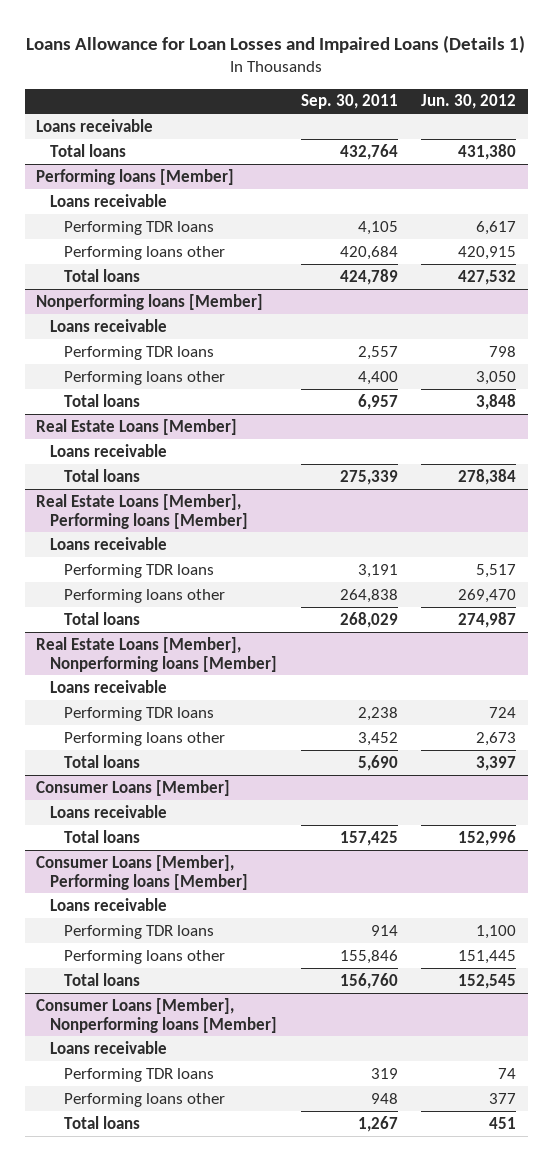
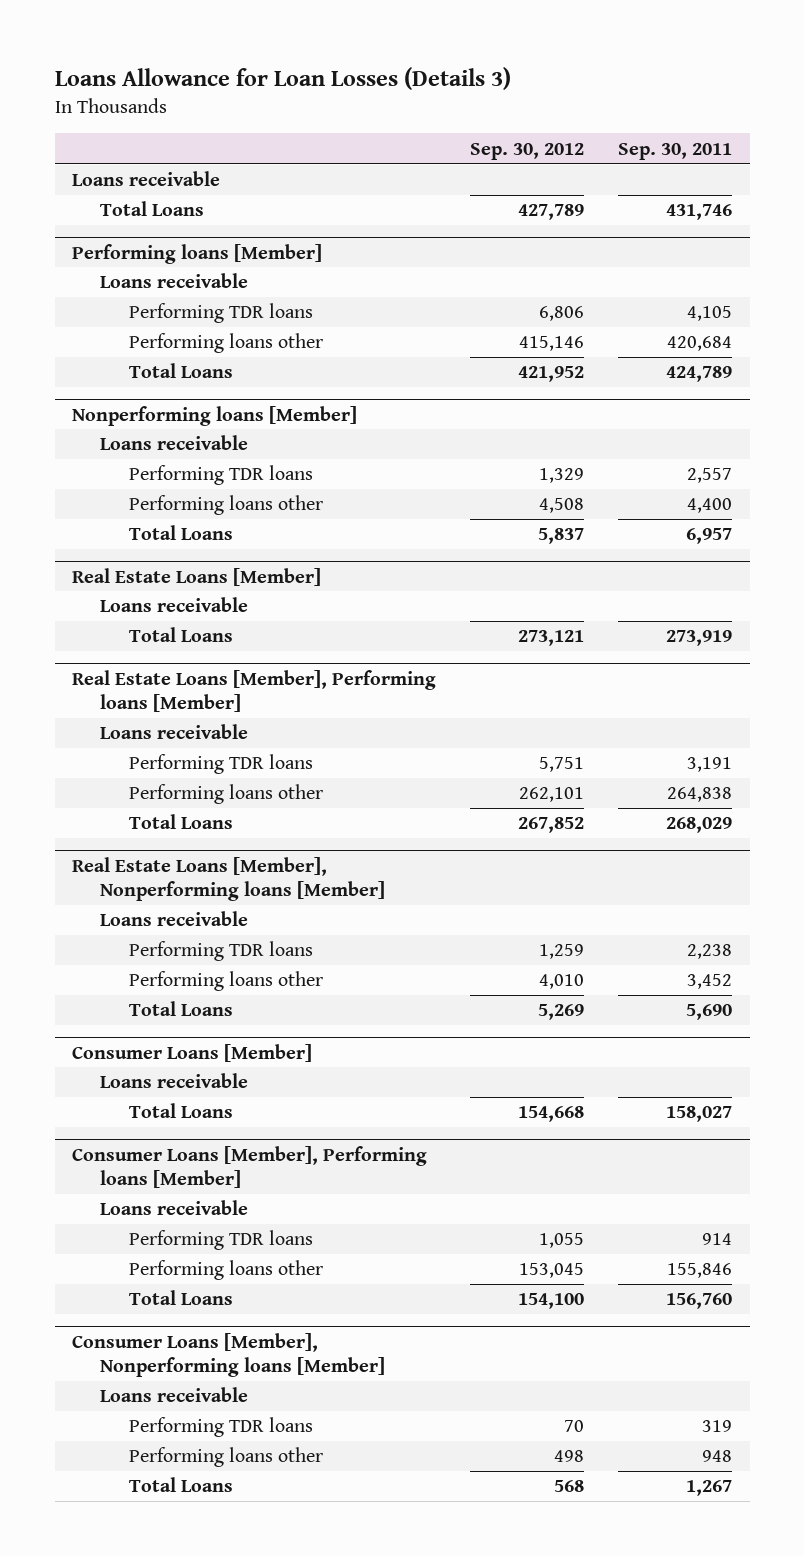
- Loans Allowance for Loan Losses and Impaired Loans (Details 1)
+ Loans Allowance for Loan Losses (Details 3)
- | Sep. 30, 2011 | Jun. 30, 2012
+ | Sep. 30, 2012 | Sep. 30, 2011
- Total loans | 432,764 | 431,380
+ Total Loans | 427,789 | 431,746
@ Performing loans [Member]
- Total loans | 424,789 | 427,532
+ Total Loans | 421,952 | 424,789
@ Nonperforming loans [Member]
- Total loans | 6,957 | 3,848
+ Total Loans | 5,837 | 6,957
@ Real Estate Loans [Member]
- Total loans | 275,339 | 278,384
+ Total Loans | 273,121 | 273,919
@ Real Estate Loans [Member], Performing loans [Member]
- Total loans | 268,029 | 274,987
+ Total Loans | 267,852 | 268,029
@ Real Estate Loans [Member], Nonperforming loans [Member]
- Total loans | 5,690 | 3,397
+ Total Loans | 5,269 | 5,690
@ Consumer Loans [Member]
- Total loans | 157,425 | 152,996
+ Total Loans | 154,668 | 158,027
@ Consumer Loans [Member], Performing loans [Member]
- Total loans | 156,760 | 152,545
+ Total Loans | 154,100 | 156,760
@ Consumer Loans [Member], Nonperforming loans [Member]
- Total loans | 1,267 | 451
+ Total Loans | 568 | 1,267

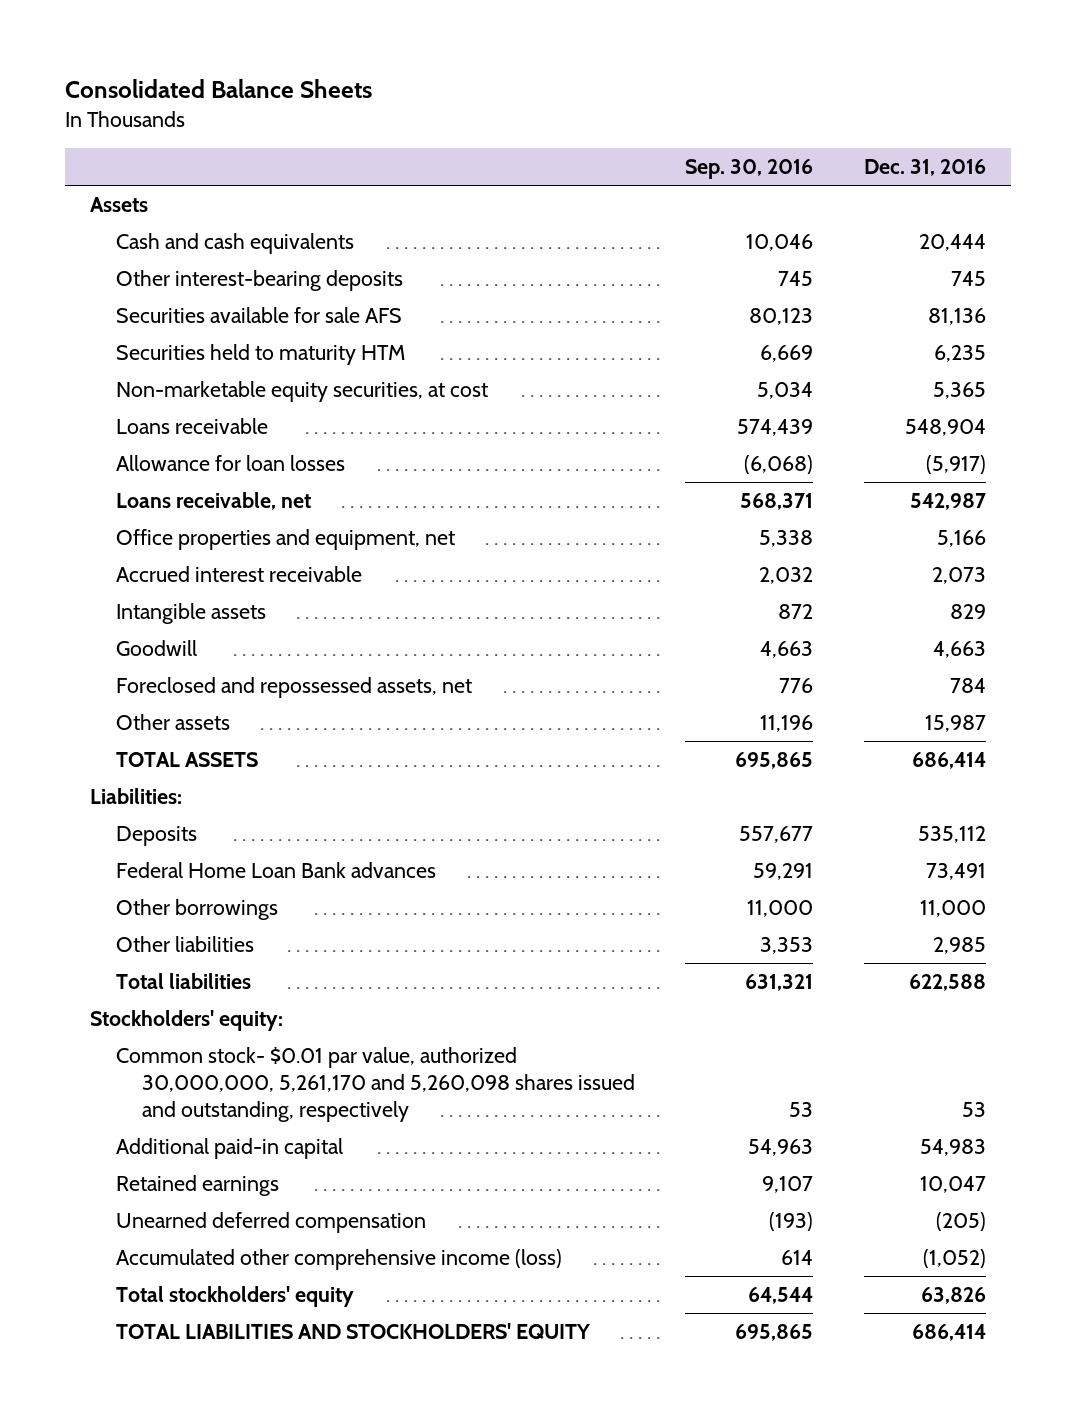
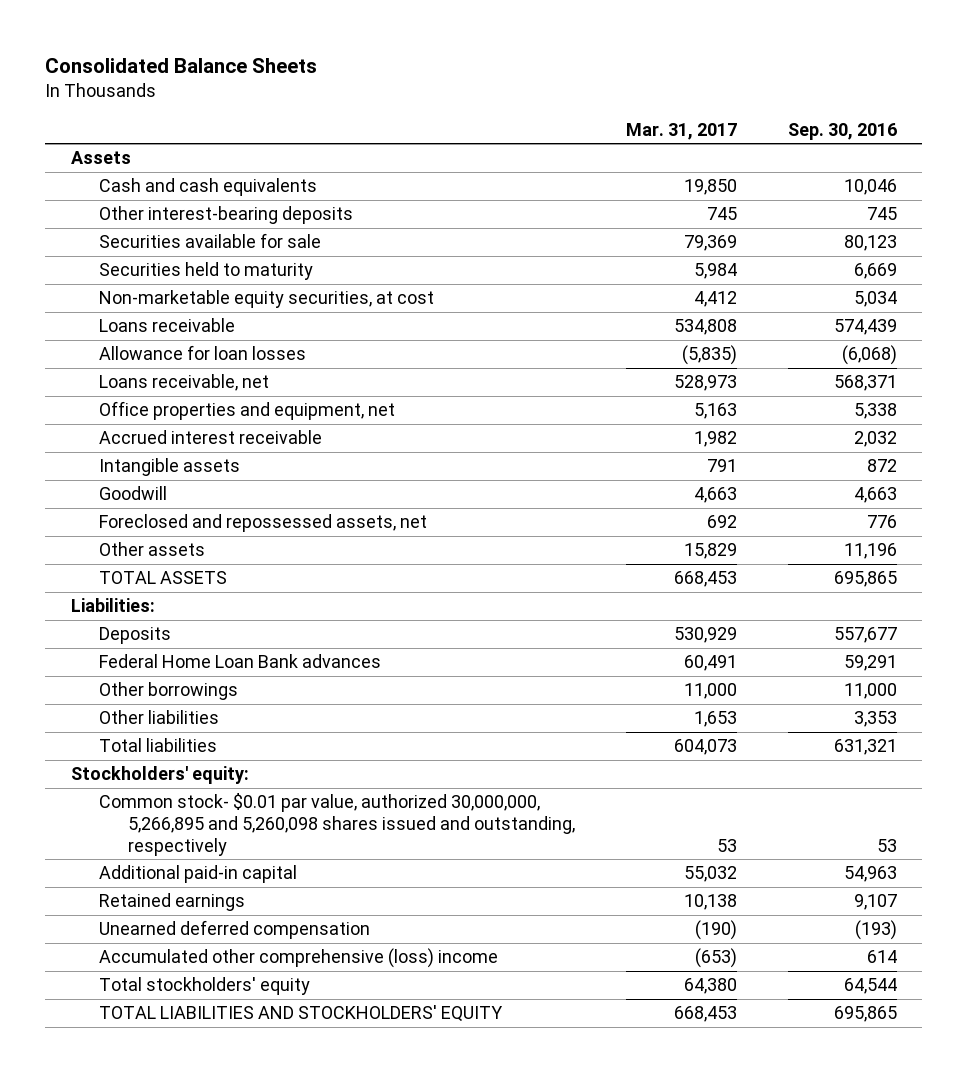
- | Sep. 30, 2016 | Dec. 31, 2016
+ | Mar. 31, 2017 | Sep. 30, 2016
- Securities available for sale AFS | 80,123 | 81,136
- Securities held to maturity HTM | 6,669 | 6,235
+ Securities available for sale | 79,369 | 80,123
+ Securities held to maturity | 5,984 | 6,669
- Common stock- $0.01 par value, authorized 30,000,000, 5,261,170 and 5,260,098 shares issued and outstanding, respectively | 53 | 53
+ Common stock- $0.01 par value, authorized 30,000,000, 5,266,895 and 5,260,098 shares issued and outstanding, respectively | 53 | 53
- Accumulated other comprehensive income (loss) | 614 | (1,052)
+ Accumulated other comprehensive (loss) income | (653) | 614

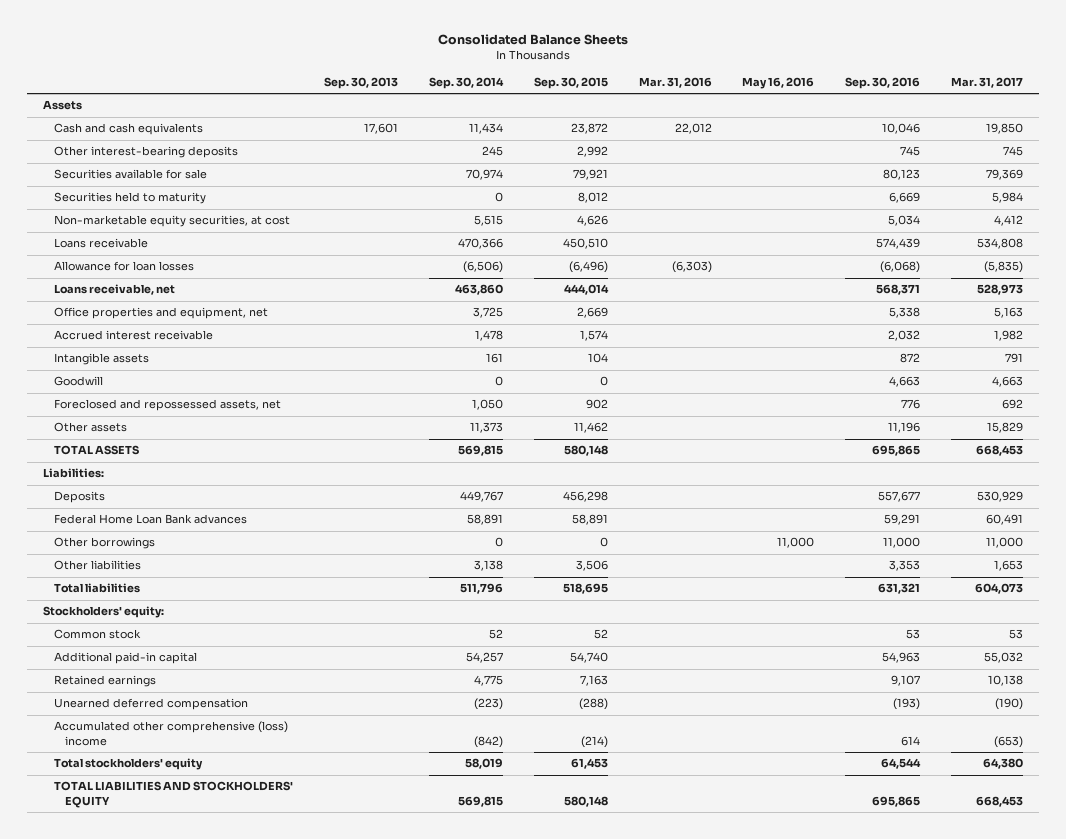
- | Mar. 31, 2017 | Sep. 30, 2016
+ | Sep. 30, 2013 | Sep. 30, 2014 | Sep. 30, 2015 | Mar. 31, 2016 | May 16, 2016 | Sep. 30, 2016 | Mar. 31, 2017
- Common stock- $0.01 par value, authorized 30,000,000, 5,266,895 and 5,260,098 shares issued and outstanding, respectively | 53 | 53
+ Common stock | | 52 | 52 | | | 53 | 53

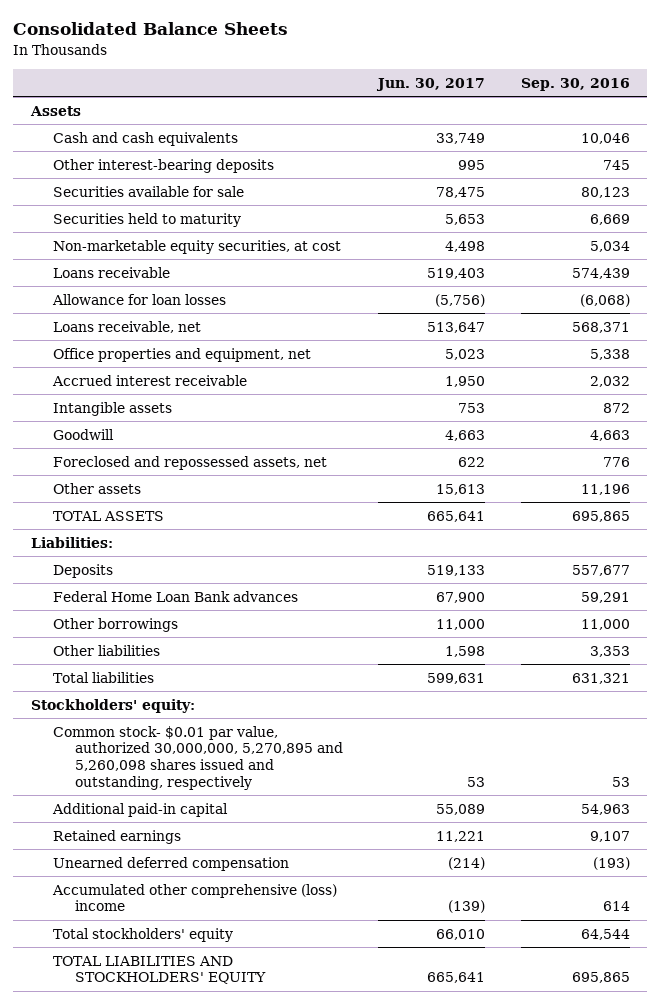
- | Sep. 30, 2013 | Sep. 30, 2014 | Sep. 30, 2015 | Mar. 31, 2016 | May 16, 2016 | Sep. 30, 2016 | Mar. 31, 2017
+ | Jun. 30, 2017 | Sep. 30, 2016
- Common stock | | 52 | 52 | | | 53 | 53
+ Common stock- $0.01 par value, authorized 30,000,000, 5,270,895 and 5,260,098 shares issued and outstanding, respectively | 53 | 53

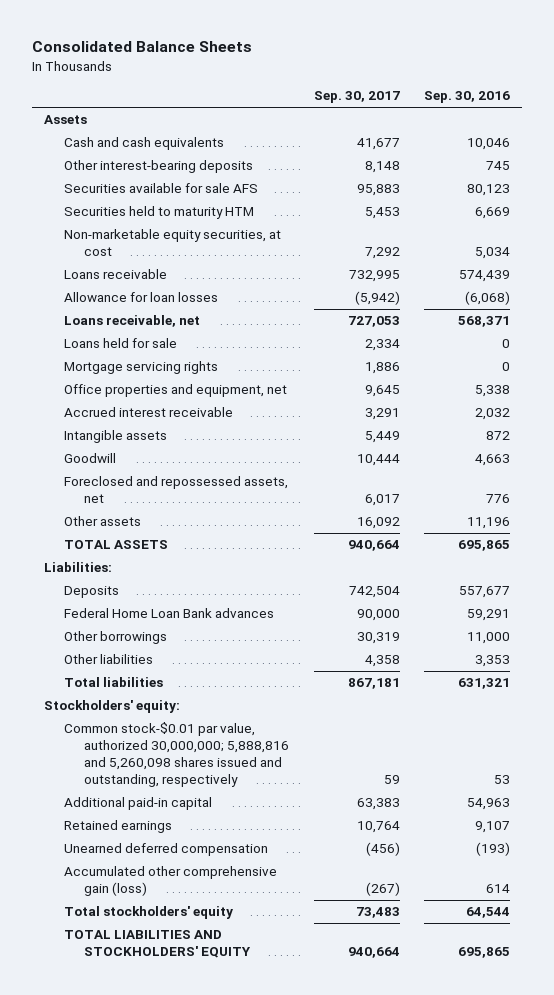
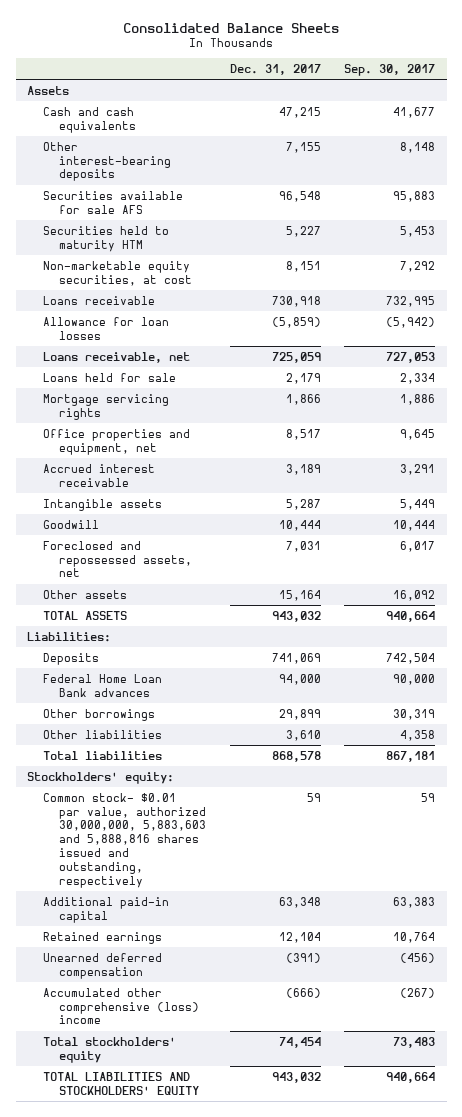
- | Sep. 30, 2017 | Sep. 30, 2016
+ | Dec. 31, 2017 | Sep. 30, 2017
- Common stock-$0.01 par value, authorized 30,000,000; 5,888,816 and 5,260,098 shares issued and outstanding, respectively | 59 | 53
+ Common stock- $0.01 par value, authorized 30,000,000, 5,883,603 and 5,888,816 shares issued and outstanding, respectively | 59 | 59
- Accumulated other comprehensive gain (loss) | (267) | 614
+ Accumulated other comprehensive (loss) income | (666) | (267)

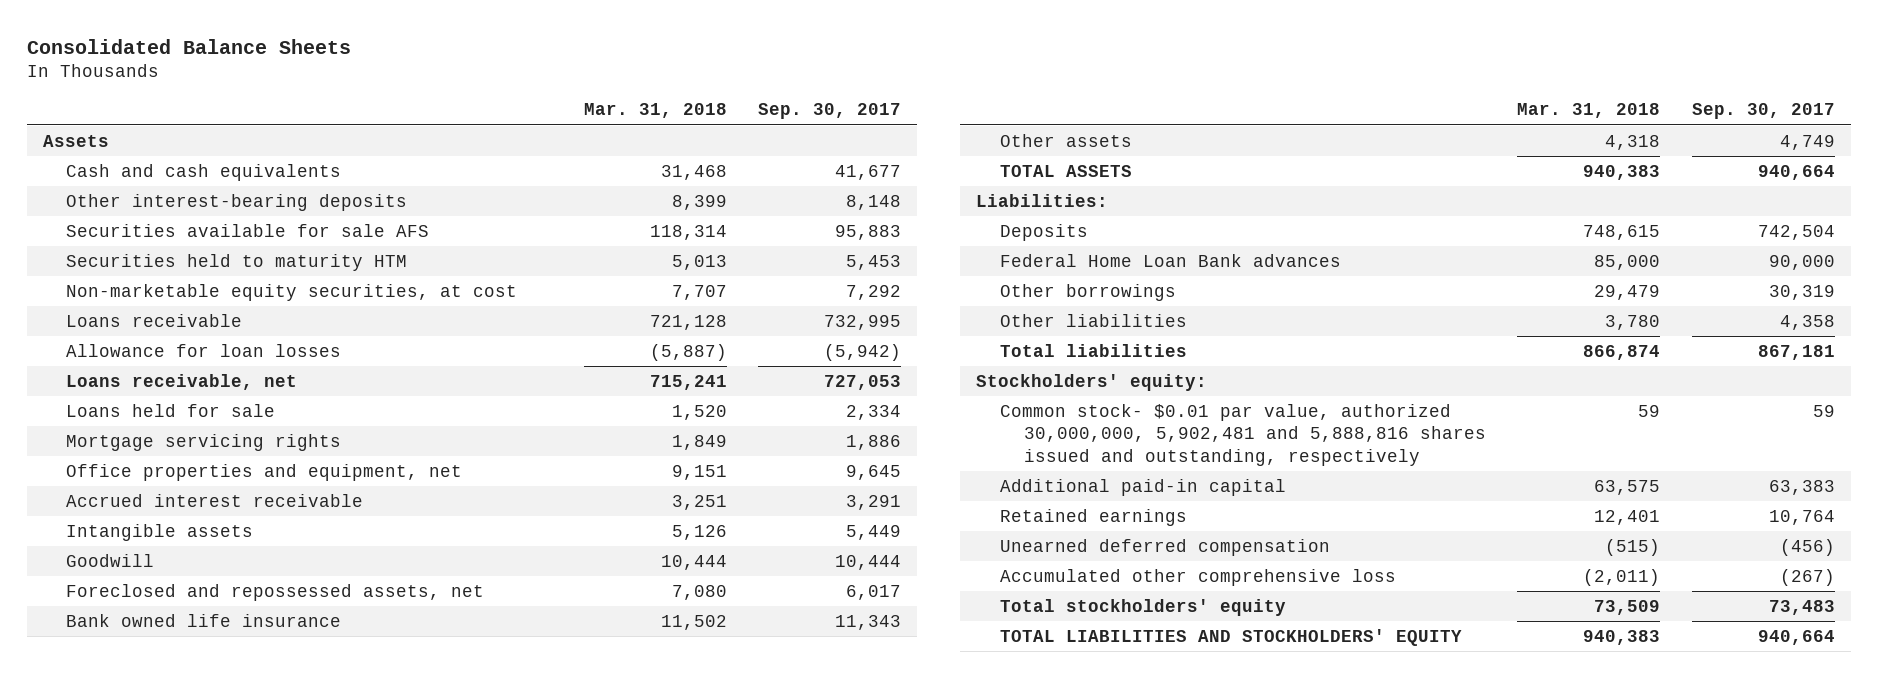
- | Dec. 31, 2017 | Sep. 30, 2017
+ | Mar. 31, 2018 | Sep. 30, 2017
- Other assets | 15,164 | 16,092
+ Bank owned life insurance | 11,502 | 11,343
+ Other assets | 4,318 | 4,749
- Common stock- $0.01 par value, authorized 30,000,000, 5,883,603 and 5,888,816 shares issued and outstanding, respectively | 59 | 59
+ Common stock- $0.01 par value, authorized 30,000,000, 5,902,481 and 5,888,816 shares issued and outstanding, respectively | 59 | 59
- Accumulated other comprehensive (loss) income | (666) | (267)
+ Accumulated other comprehensive loss | (2,011) | (267)

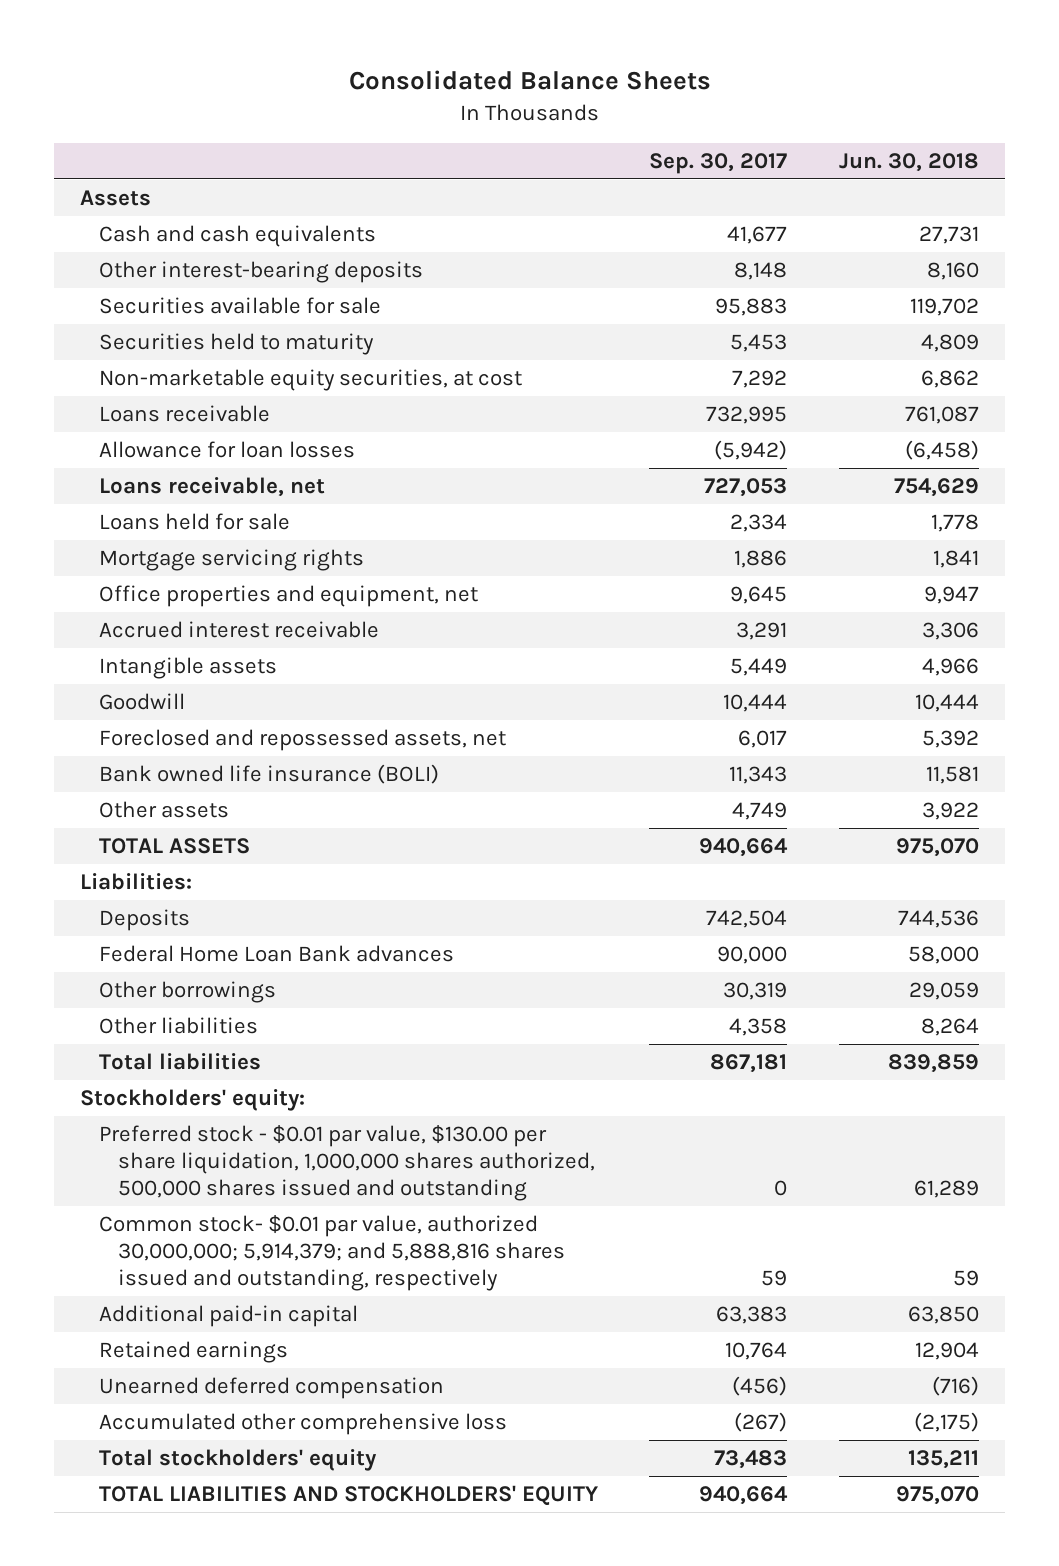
- | Mar. 31, 2018 | Sep. 30, 2017
+ | Sep. 30, 2017 | Jun. 30, 2018
- Securities available for sale AFS | 118,314 | 95,883
- Securities held to maturity HTM | 5,013 | 5,453
+ Securities available for sale | 95,883 | 119,702
+ Securities held to maturity | 5,453 | 4,809
- Bank owned life insurance | 11,502 | 11,343
+ Bank owned life insurance (BOLI) | 11,343 | 11,581
- Common stock- $0.01 par value, authorized 30,000,000, 5,902,481 and 5,888,816 shares issued and outstanding, respectively | 59 | 59
+ Preferred stock - $0.01 par value, $130.00 per share liquidation, 1,000,000 shares authorized, 500,000 shares issued and outstanding | 0 | 61,289
+ Common stock- $0.01 par value, authorized 30,000,000; 5,914,379; and 5,888,816 shares issued and outstanding, respectively | 59 | 59

